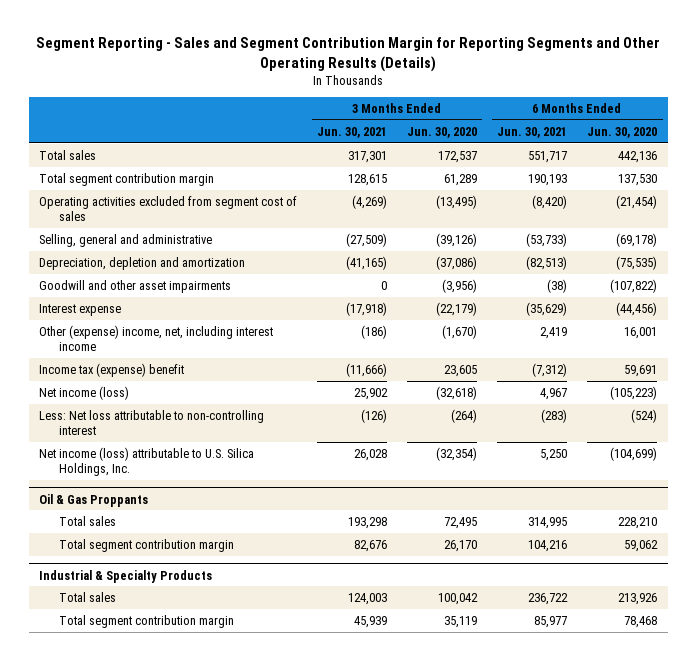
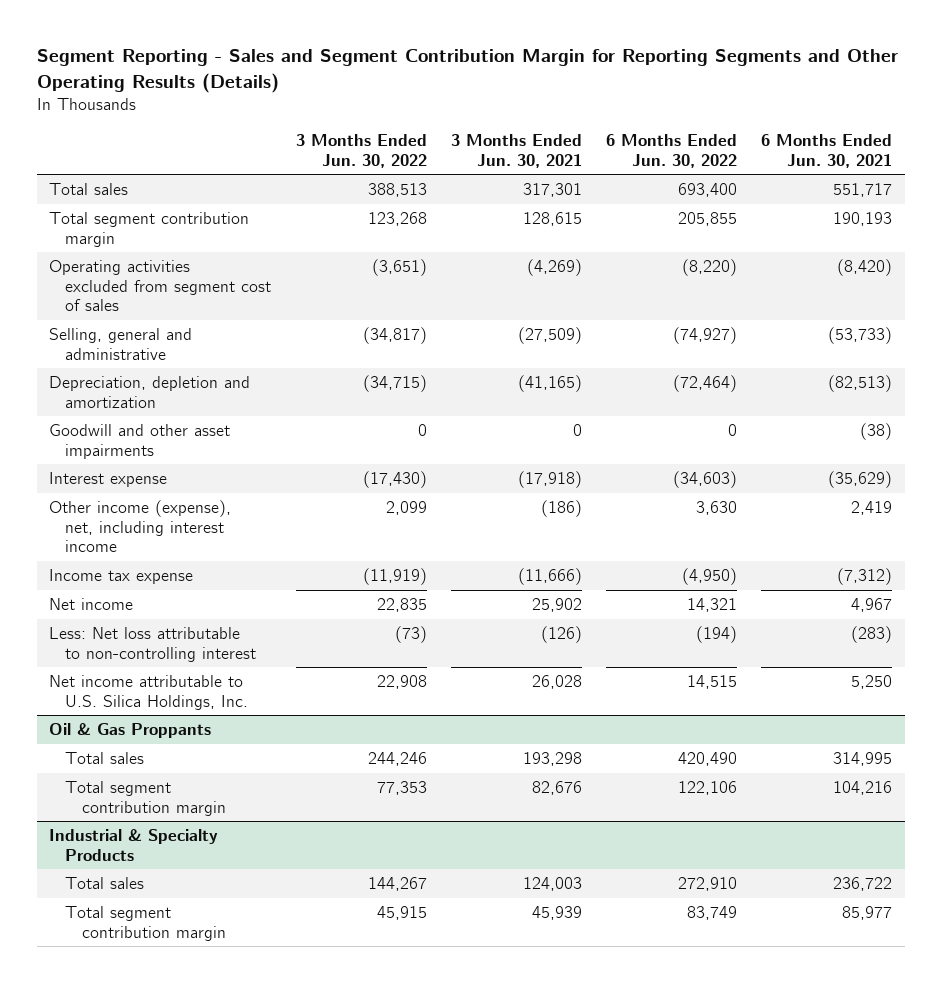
- | 3 Months Ended Jun. 30, 2021 | 3 Months Ended Jun. 30, 2020 | 6 Months Ended Jun. 30, 2021 | 6 Months Ended Jun. 30, 2020
+ | 3 Months Ended Jun. 30, 2022 | 3 Months Ended Jun. 30, 2021 | 6 Months Ended Jun. 30, 2022 | 6 Months Ended Jun. 30, 2021
- Other (expense) income, net, including interest income | (186) | (1,670) | 2,419 | 16,001
- Income tax (expense) benefit | (11,666) | 23,605 | (7,312) | 59,691
- Net income (loss) | 25,902 | (32,618) | 4,967 | (105,223)
+ Other income (expense), net, including interest income | 2,099 | (186) | 3,630 | 2,419
+ Income tax expense | (11,919) | (11,666) | (4,950) | (7,312)
+ Net income | 22,835 | 25,902 | 14,321 | 4,967
- Net income (loss) attributable to U.S. Silica Holdings, Inc. | 26,028 | (32,354) | 5,250 | (104,699)
+ Net income attributable to U.S. Silica Holdings, Inc. | 22,908 | 26,028 | 14,515 | 5,250

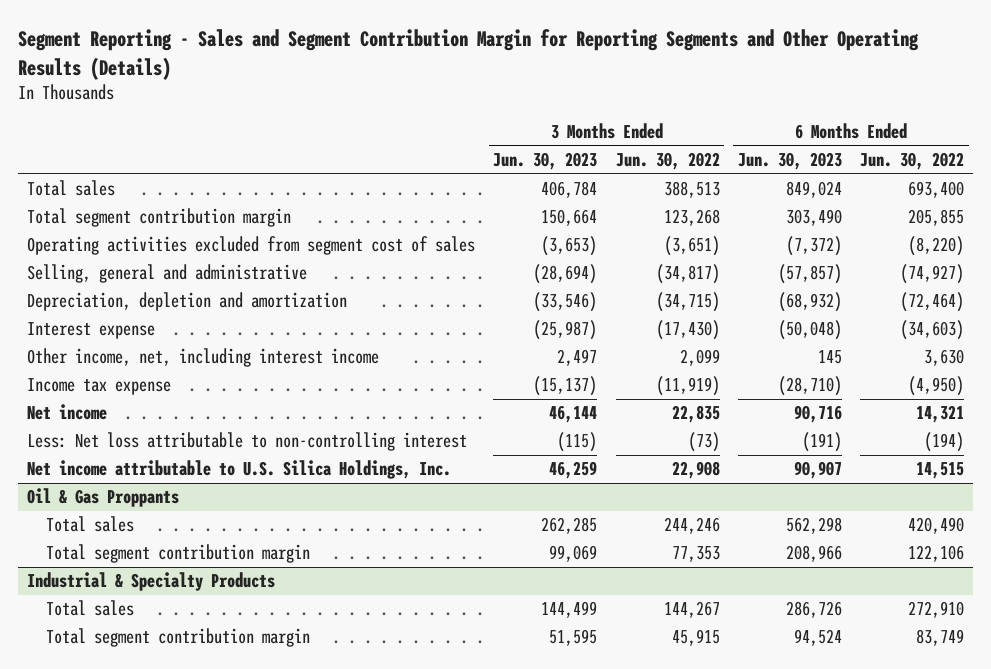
- | 3 Months Ended Jun. 30, 2022 | 3 Months Ended Jun. 30, 2021 | 6 Months Ended Jun. 30, 2022 | 6 Months Ended Jun. 30, 2021
+ | 3 Months Ended Jun. 30, 2023 | 3 Months Ended Jun. 30, 2022 | 6 Months Ended Jun. 30, 2023 | 6 Months Ended Jun. 30, 2022
- Goodwill and other asset impairments | 0 | 0 | 0 | (38)
- Other income (expense), net, including interest income | 2,099 | (186) | 3,630 | 2,419
+ Other income, net, including interest income | 2,497 | 2,099 | 145 | 3,630

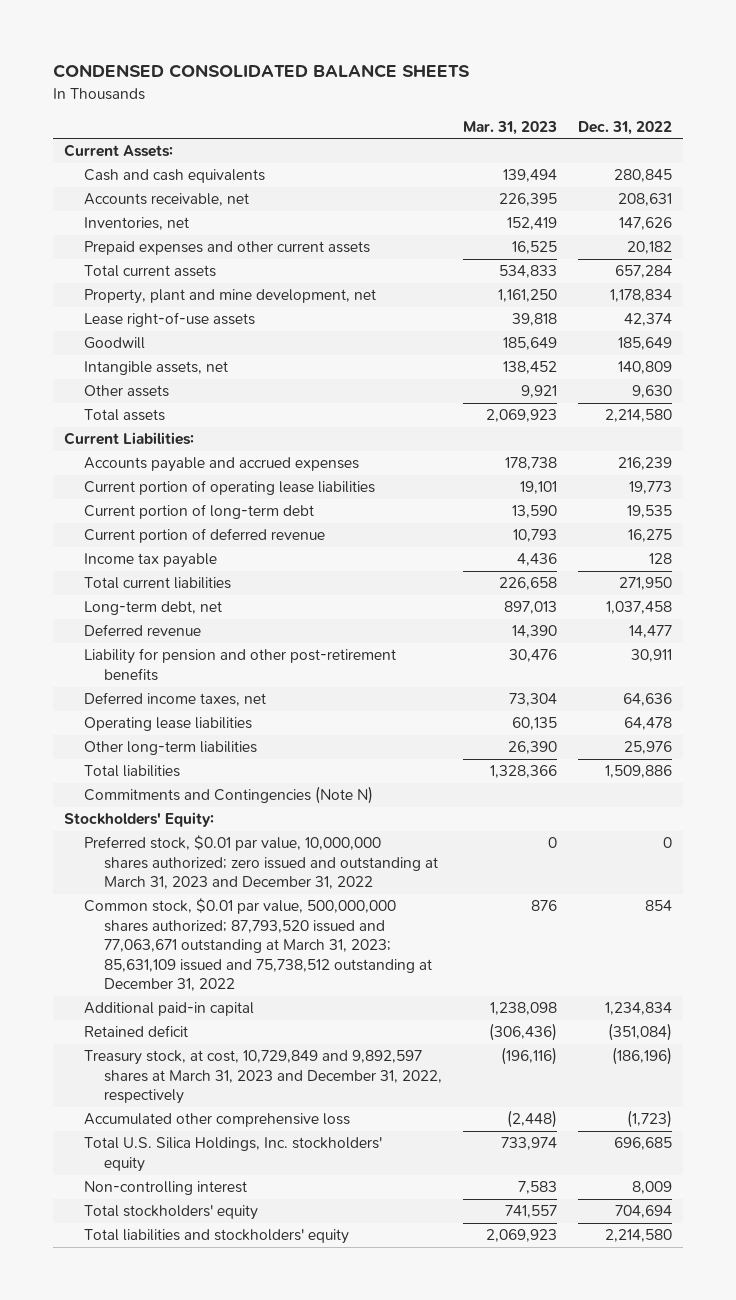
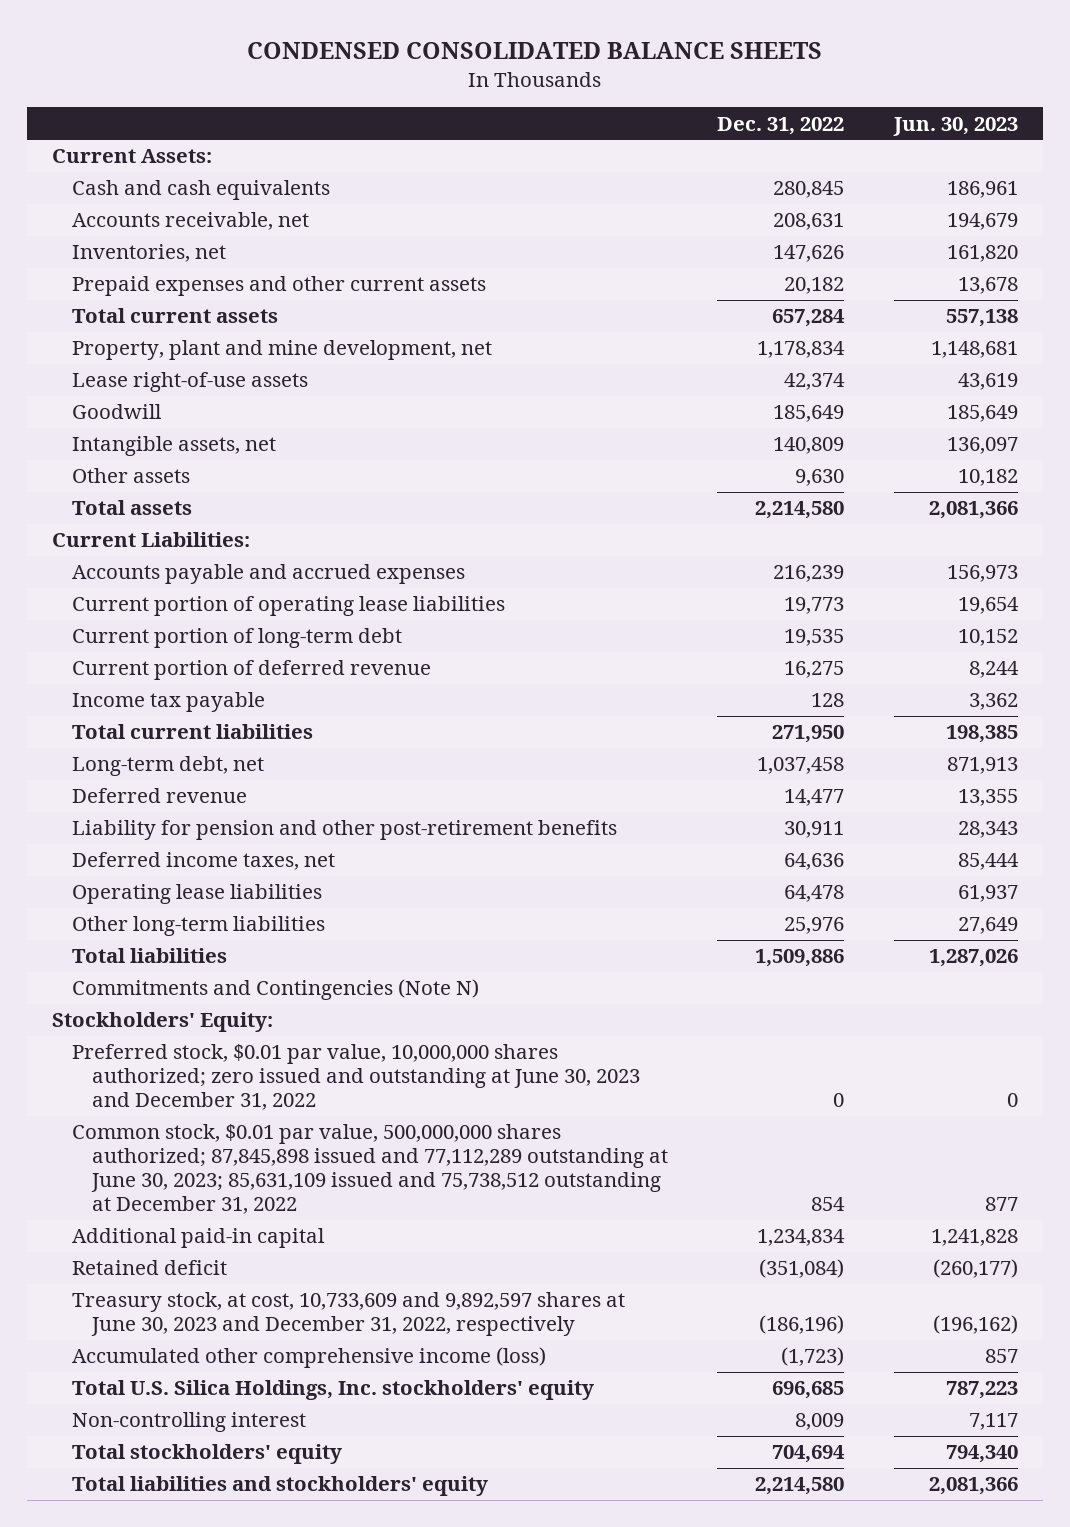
- | Mar. 31, 2023 | Dec. 31, 2022
+ | Dec. 31, 2022 | Jun. 30, 2023
- Preferred stock, $0.01 par value, 10,000,000 shares authorized; zero issued and outstanding at March 31, 2023 and December 31, 2022 | 0 | 0
- Common stock, $0.01 par value, 500,000,000 shares authorized; 87,793,520 issued and 77,063,671 outstanding at March 31, 2023; 85,631,109 issued and 75,738,512 outstanding at December 31, 2022 | 876 | 854
+ Preferred stock, $0.01 par value, 10,000,000 shares authorized; zero issued and outstanding at June 30, 2023 and December 31, 2022 | 0 | 0
+ Common stock, $0.01 par value, 500,000,000 shares authorized; 87,845,898 issued and 77,112,289 outstanding at June 30, 2023; 85,631,109 issued and 75,738,512 outstanding at December 31, 2022 | 854 | 877
- Treasury stock, at cost, 10,729,849 and 9,892,597 shares at March 31, 2023 and December 31, 2022, respectively | (196,116) | (186,196)
- Accumulated other comprehensive loss | (2,448) | (1,723)
+ Treasury stock, at cost, 10,733,609 and 9,892,597 shares at June 30, 2023 and December 31, 2022, respectively | (186,196) | (196,162)
+ Accumulated other comprehensive income (loss) | (1,723) | 857

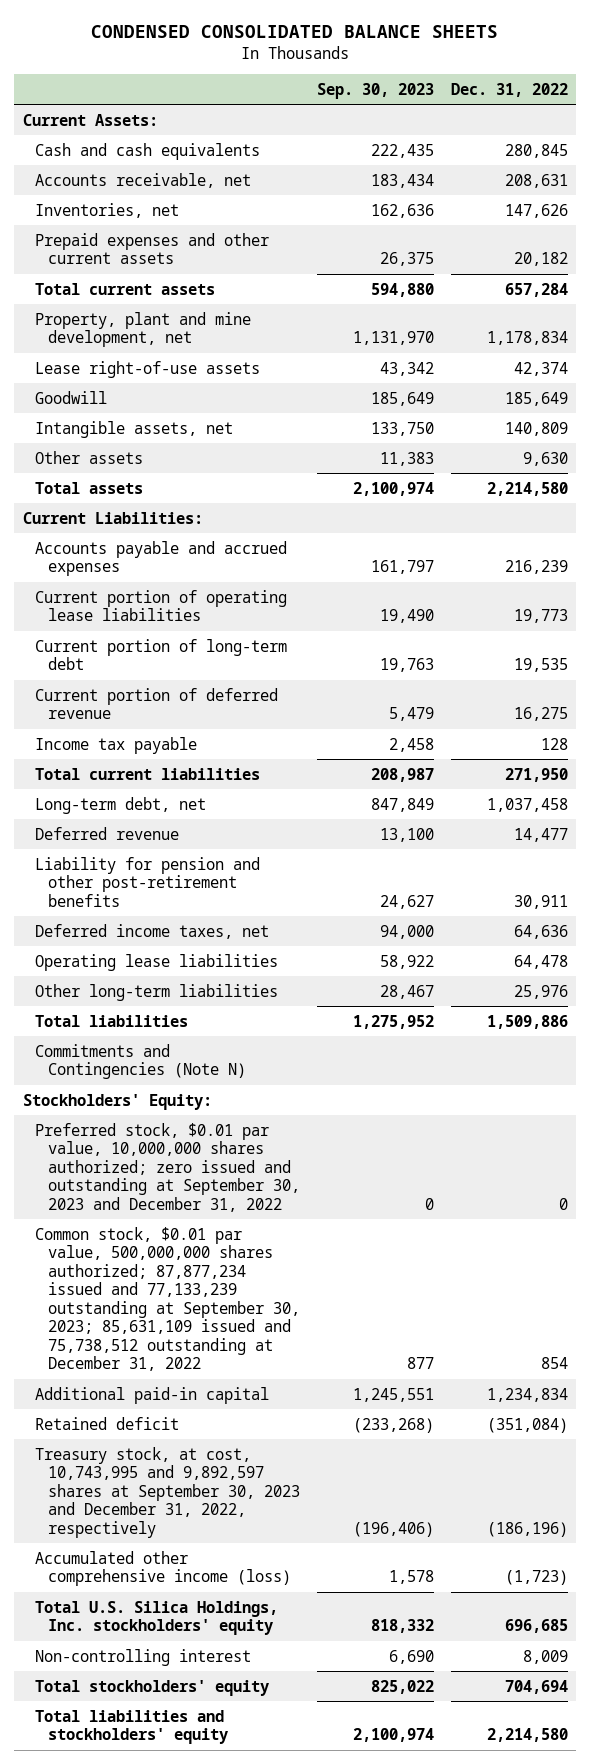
- | Dec. 31, 2022 | Jun. 30, 2023
+ | Sep. 30, 2023 | Dec. 31, 2022
- Preferred stock, $0.01 par value, 10,000,000 shares authorized; zero issued and outstanding at June 30, 2023 and December 31, 2022 | 0 | 0
- Common stock, $0.01 par value, 500,000,000 shares authorized; 87,845,898 issued and 77,112,289 outstanding at June 30, 2023; 85,631,109 issued and 75,738,512 outstanding at December 31, 2022 | 854 | 877
+ Preferred stock, $0.01 par value, 10,000,000 shares authorized; zero issued and outstanding at September 30, 2023 and December 31, 2022 | 0 | 0
+ Common stock, $0.01 par value, 500,000,000 shares authorized; 87,877,234 issued and 77,133,239 outstanding at September 30, 2023; 85,631,109 issued and 75,738,512 outstanding at December 31, 2022 | 877 | 854
- Treasury stock, at cost, 10,733,609 and 9,892,597 shares at June 30, 2023 and December 31, 2022, respectively | (186,196) | (196,162)
+ Treasury stock, at cost, 10,743,995 and 9,892,597 shares at September 30, 2023 and December 31, 2022, respectively | (196,406) | (186,196)

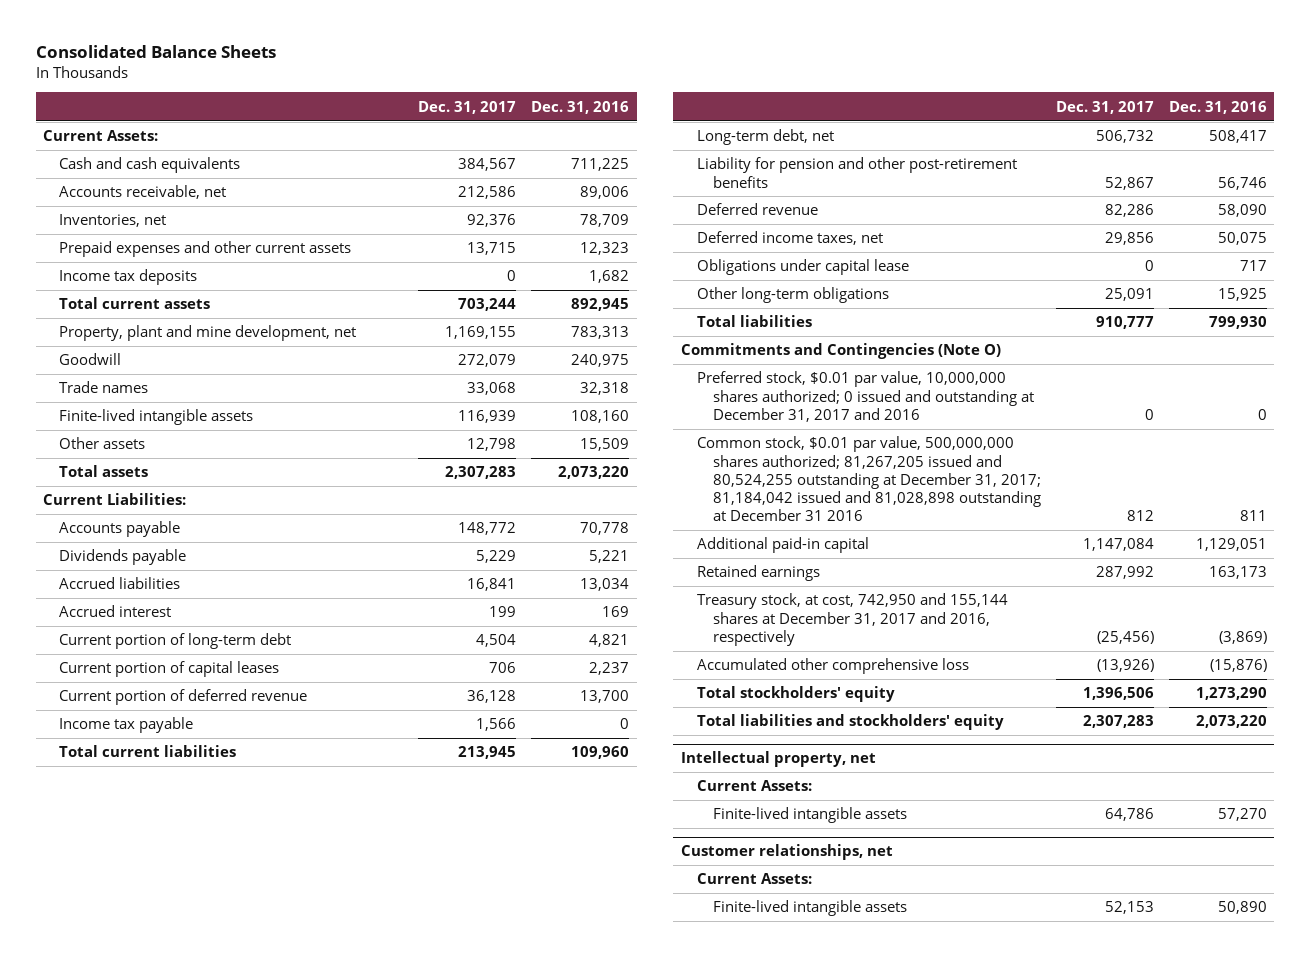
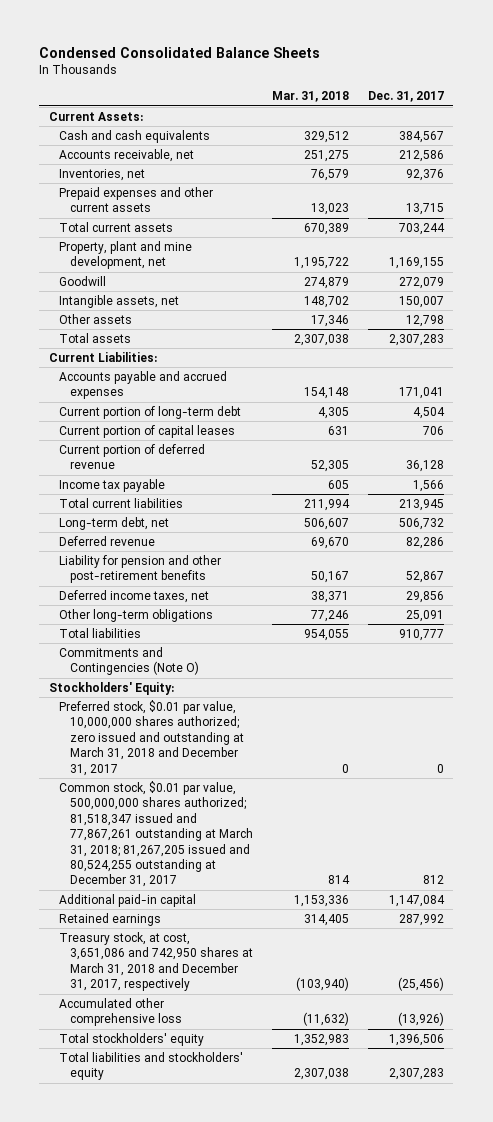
- Consolidated Balance Sheets
+ Condensed Consolidated Balance Sheets
- | Dec. 31, 2017 | Dec. 31, 2016
+ | Mar. 31, 2018 | Dec. 31, 2017
- Income tax deposits | 0 | 1,682
- Trade names | 33,068 | 32,318
- Finite-lived intangible assets | 116,939 | 108,160
+ Intangible assets, net | 148,702 | 150,007
- Accounts payable | 148,772 | 70,778
- Dividends payable | 5,229 | 5,221
- Accrued liabilities | 16,841 | 13,034
- Accrued interest | 199 | 169
+ Accounts payable and accrued expenses | 154,148 | 171,041
moved down: Liability for pension and other post-retirement benefits | 50,167 | 52,867
- Obligations under capital lease | 0 | 717
- Preferred stock, $0.01 par value, 10,000,000 shares authorized; 0 issued and outstanding at December 31, 2017 and 2016 | 0 | 0
- Common stock, $0.01 par value, 500,000,000 shares authorized; 81,267,205 issued and 80,524,255 outstanding at December 31, 2017; 81,184,042 issued and 81,028,898 outstanding at December 31 2016 | 812 | 811
+ Stockholders' Equity:
+ Preferred stock, $0.01 par value, 10,000,000 shares authorized; zero issued and outstanding at March 31, 2018 and December 31, 2017 | 0 | 0
+ Common stock, $0.01 par value, 500,000,000 shares authorized; 81,518,347 issued and 77,867,261 outstanding at March 31, 2018; 81,267,205 issued and 80,524,255 outstanding at December 31, 2017 | 814 | 812
- Treasury stock, at cost, 742,950 and 155,144 shares at December 31, 2017 and 2016, respectively | (25,456) | (3,869)
+ Treasury stock, at cost, 3,651,086 and 742,950 shares at March 31, 2018 and December 31, 2017, respectively | (103,940) | (25,456)
- Intellectual property, net
- Current Assets:
- Finite-lived intangible assets | 64,786 | 57,270
- Customer relationships, net
- Current Assets:
- Finite-lived intangible assets | 52,153 | 50,890

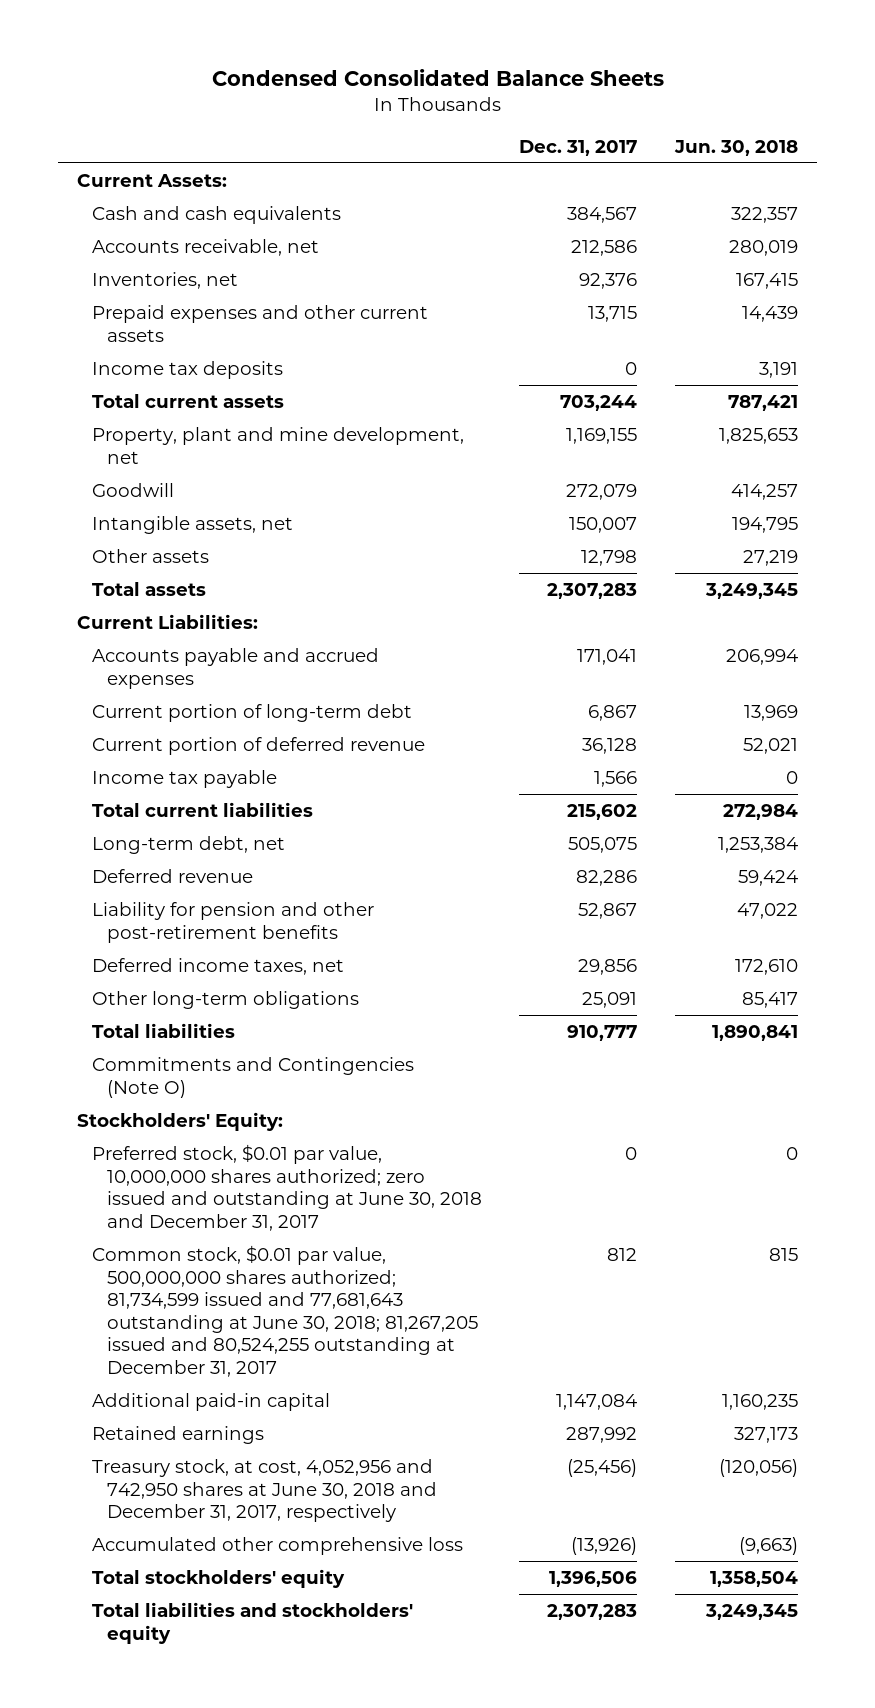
- | Mar. 31, 2018 | Dec. 31, 2017
+ | Dec. 31, 2017 | Jun. 30, 2018
+ Income tax deposits | 0 | 3,191
- Current portion of long-term debt | 4,305 | 4,504
- Current portion of capital leases | 631 | 706
+ Current portion of long-term debt | 6,867 | 13,969
- Total current liabilities | 211,994 | 213,945
- Long-term debt, net | 506,607 | 506,732
+ Total current liabilities | 215,602 | 272,984
+ Long-term debt, net | 505,075 | 1,253,384
- Preferred stock, $0.01 par value, 10,000,000 shares authorized; zero issued and outstanding at March 31, 2018 and December 31, 2017 | 0 | 0
- Common stock, $0.01 par value, 500,000,000 shares authorized; 81,518,347 issued and 77,867,261 outstanding at March 31, 2018; 81,267,205 issued and 80,524,255 outstanding at December 31, 2017 | 814 | 812
+ Preferred stock, $0.01 par value, 10,000,000 shares authorized; zero issued and outstanding at June 30, 2018 and December 31, 2017 | 0 | 0
+ Common stock, $0.01 par value, 500,000,000 shares authorized; 81,734,599 issued and 77,681,643 outstanding at June 30, 2018; 81,267,205 issued and 80,524,255 outstanding at December 31, 2017 | 812 | 815
- Treasury stock, at cost, 3,651,086 and 742,950 shares at March 31, 2018 and December 31, 2017, respectively | (103,940) | (25,456)
+ Treasury stock, at cost, 4,052,956 and 742,950 shares at June 30, 2018 and December 31, 2017, respectively | (25,456) | (120,056)

